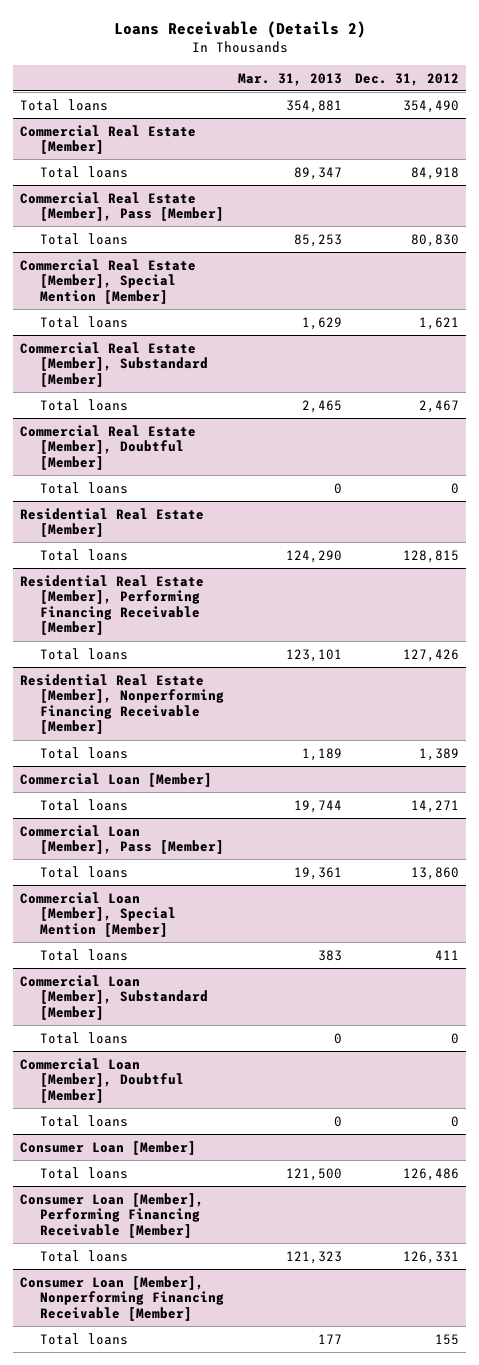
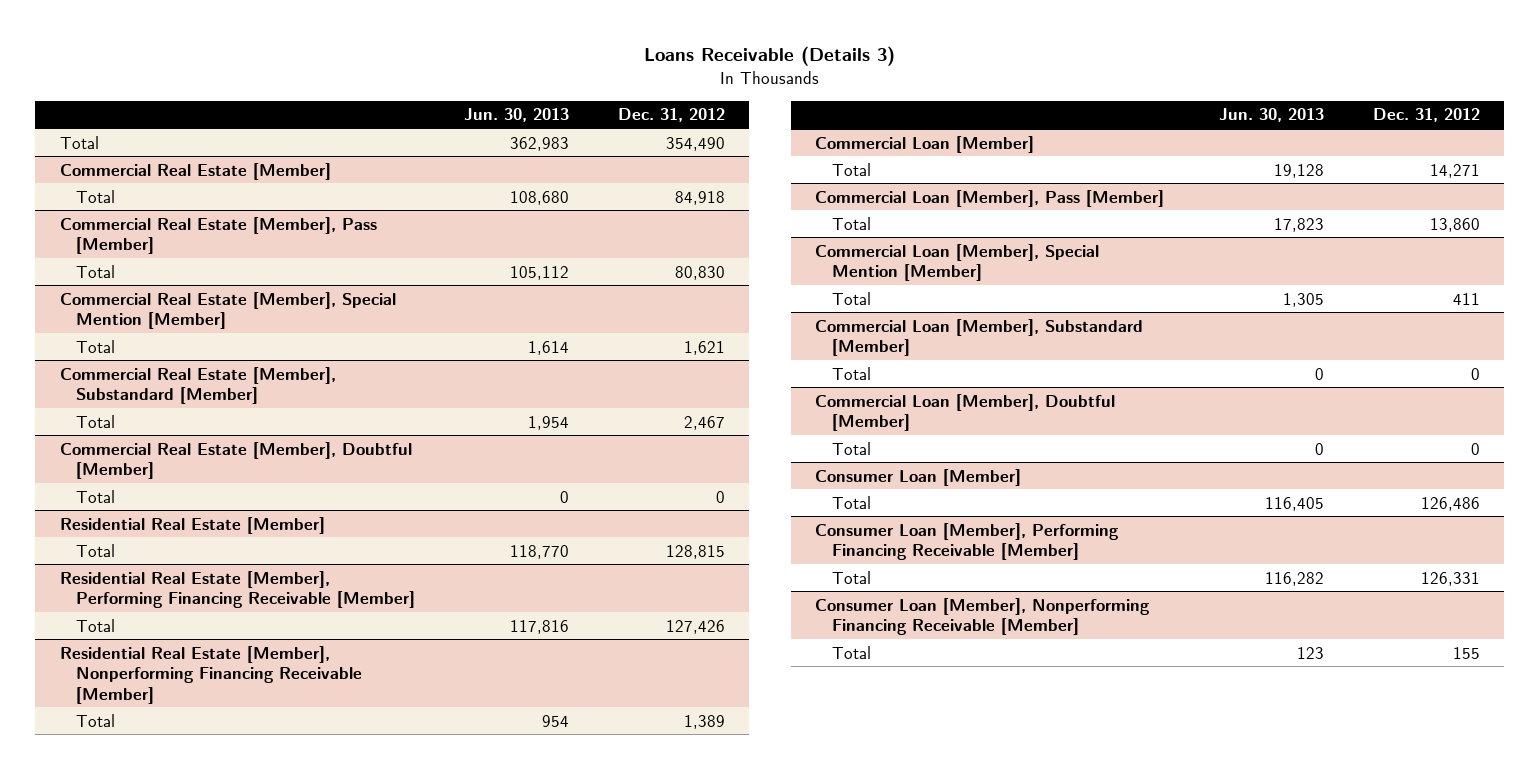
- Loans Receivable (Details 2)
+ Loans Receivable (Details 3)
- | Mar. 31, 2013 | Dec. 31, 2012
+ | Jun. 30, 2013 | Dec. 31, 2012
- Total loans | 354,881 | 354,490
+ Total | 362,983 | 354,490
@ Commercial Real Estate [Member]
- Total loans | 89,347 | 84,918
+ Total | 108,680 | 84,918
@ Commercial Real Estate [Member], Pass [Member]
- Total loans | 85,253 | 80,830
+ Total | 105,112 | 80,830
@ Commercial Real Estate [Member], Special Mention [Member]
- Total loans | 1,629 | 1,621
+ Total | 1,614 | 1,621
@ Commercial Real Estate [Member], Substandard [Member]
- Total loans | 2,465 | 2,467
+ Total | 1,954 | 2,467
@ Commercial Real Estate [Member], Doubtful [Member]
- Total loans | 0 | 0
+ Total | 0 | 0
@ Residential Real Estate [Member]
- Total loans | 124,290 | 128,815
+ Total | 118,770 | 128,815
@ Residential Real Estate [Member], Performing Financing Receivable [Member]
- Total loans | 123,101 | 127,426
+ Total | 117,816 | 127,426
@ Residential Real Estate [Member], Nonperforming Financing Receivable [Member]
- Total loans | 1,189 | 1,389
+ Total | 954 | 1,389
@ Commercial Loan [Member]
- Total loans | 19,744 | 14,271
+ Total | 19,128 | 14,271
@ Commercial Loan [Member], Pass [Member]
- Total loans | 19,361 | 13,860
+ Total | 17,823 | 13,860
@ Commercial Loan [Member], Special Mention [Member]
- Total loans | 383 | 411
+ Total | 1,305 | 411
@ Commercial Loan [Member], Substandard [Member]
- Total loans | 0 | 0
+ Total | 0 | 0
@ Commercial Loan [Member], Doubtful [Member]
- Total loans | 0 | 0
+ Total | 0 | 0
@ Consumer Loan [Member]
- Total loans | 121,500 | 126,486
+ Total | 116,405 | 126,486
@ Consumer Loan [Member], Performing Financing Receivable [Member]
- Total loans | 121,323 | 126,331
+ Total | 116,282 | 126,331
@ Consumer Loan [Member], Nonperforming Financing Receivable [Member]
- Total loans | 177 | 155
+ Total | 123 | 155

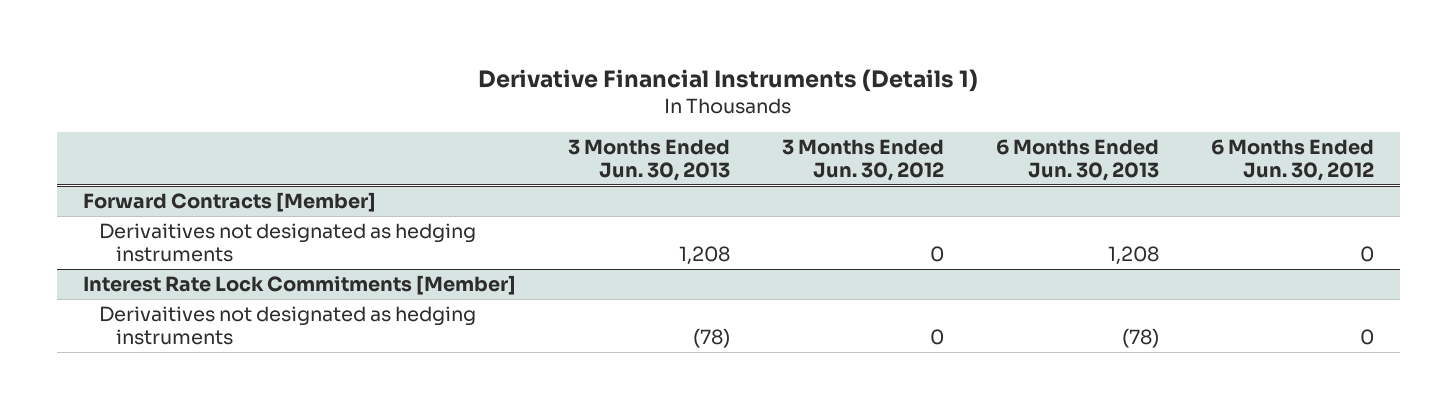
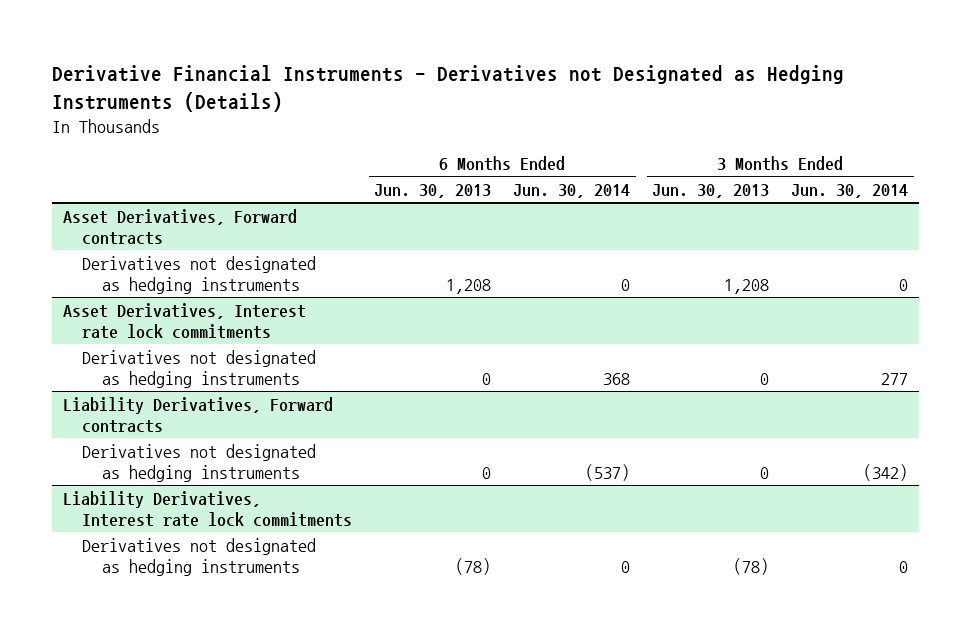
- Derivative Financial Instruments (Details 1)
+ Derivative Financial Instruments - Derivatives not Designated as Hedging Instruments (Details)
- | 3 Months Ended Jun. 30, 2013 | 3 Months Ended Jun. 30, 2012 | 6 Months Ended Jun. 30, 2013 | 6 Months Ended Jun. 30, 2012
+ | 6 Months Ended Jun. 30, 2013 | 6 Months Ended Jun. 30, 2014 | 3 Months Ended Jun. 30, 2013 | 3 Months Ended Jun. 30, 2014
- Forward Contracts [Member]
- Derivaitives not designated as hedging instruments | 1,208 | 0 | 1,208 | 0
- Interest Rate Lock Commitments [Member]
- Derivaitives not designated as hedging instruments | (78) | 0 | (78) | 0
+ Asset Derivatives, Forward contracts
+ Derivatives not designated as hedging instruments | 1,208 | 0 | 1,208 | 0
+ Asset Derivatives, Interest rate lock commitments
+ Derivatives not designated as hedging instruments | 0 | 368 | 0 | 277
+ Liability Derivatives, Forward contracts
+ Derivatives not designated as hedging instruments | 0 | (537) | 0 | (342)
+ Liability Derivatives, Interest rate lock commitments
+ Derivatives not designated as hedging instruments | (78) | 0 | (78) | 0

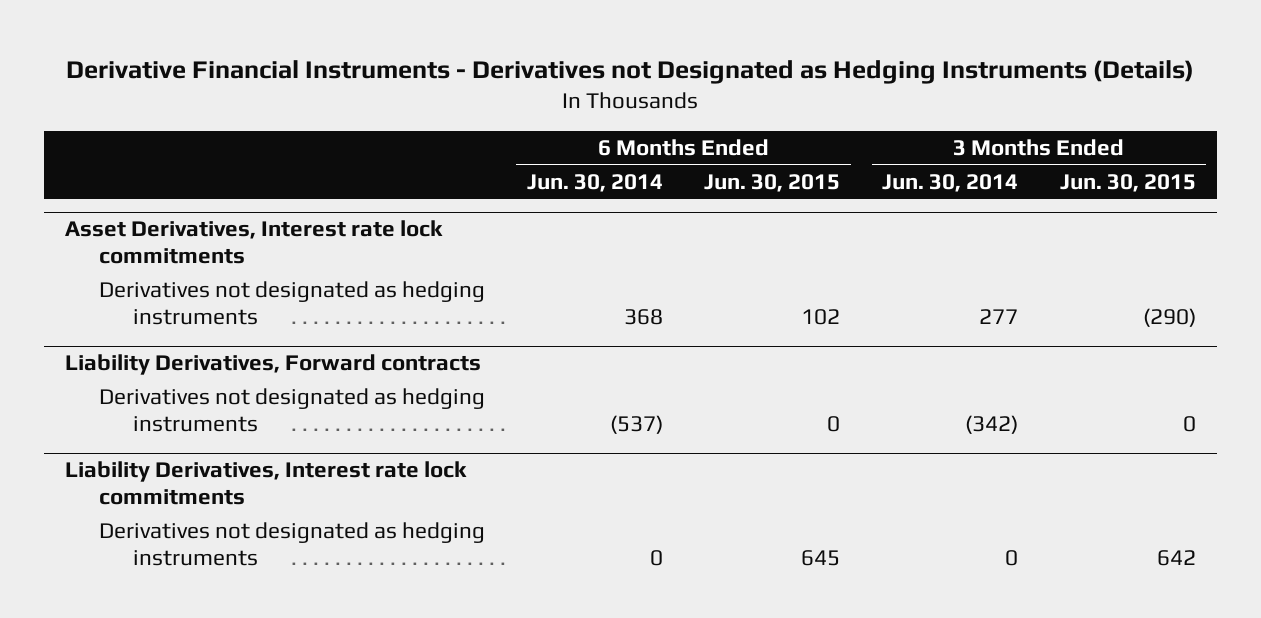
- | 6 Months Ended Jun. 30, 2013 | 6 Months Ended Jun. 30, 2014 | 3 Months Ended Jun. 30, 2013 | 3 Months Ended Jun. 30, 2014
+ | 6 Months Ended Jun. 30, 2014 | 6 Months Ended Jun. 30, 2015 | 3 Months Ended Jun. 30, 2014 | 3 Months Ended Jun. 30, 2015
- Asset Derivatives, Forward contracts
- Derivatives not designated as hedging instruments | 1,208 | 0 | 1,208 | 0

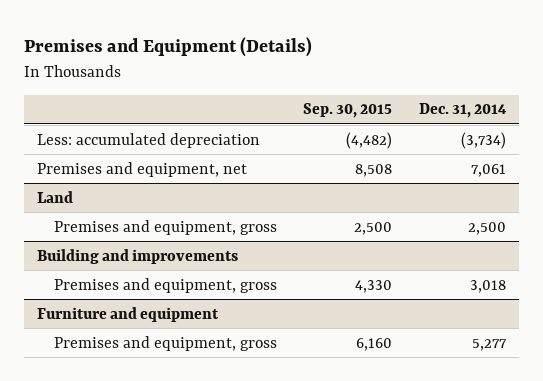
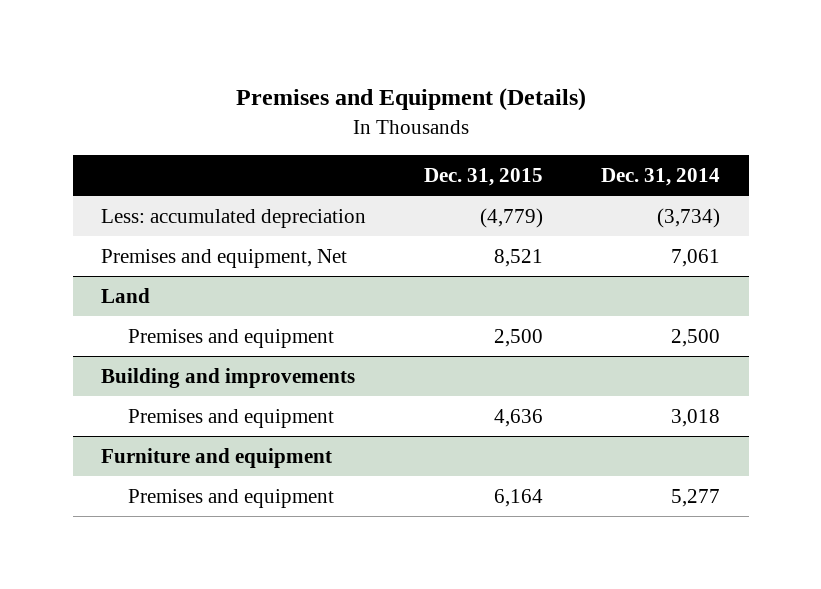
- | Sep. 30, 2015 | Dec. 31, 2014
+ | Dec. 31, 2015 | Dec. 31, 2014
- Premises and equipment, net | 8,508 | 7,061
+ Premises and equipment, Net | 8,521 | 7,061
@ Land
- Premises and equipment, gross | 2,500 | 2,500
+ Premises and equipment | 2,500 | 2,500
@ Building and improvements
- Premises and equipment, gross | 4,330 | 3,018
+ Premises and equipment | 4,636 | 3,018
@ Furniture and equipment
- Premises and equipment, gross | 6,160 | 5,277
+ Premises and equipment | 6,164 | 5,277

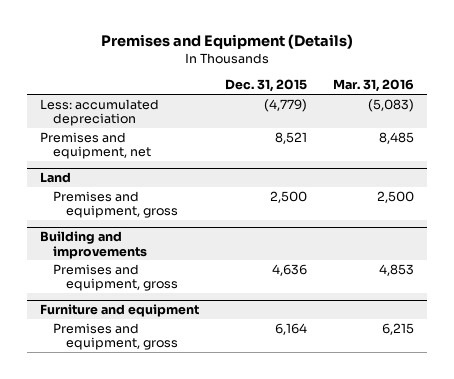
- | Dec. 31, 2015 | Dec. 31, 2014
+ | Dec. 31, 2015 | Mar. 31, 2016
- Premises and equipment, Net | 8,521 | 7,061
+ Premises and equipment, net | 8,521 | 8,485
@ Land
- Premises and equipment | 2,500 | 2,500
+ Premises and equipment, gross | 2,500 | 2,500
@ Building and improvements
- Premises and equipment | 4,636 | 3,018
+ Premises and equipment, gross | 4,636 | 4,853
@ Furniture and equipment
- Premises and equipment | 6,164 | 5,277
+ Premises and equipment, gross | 6,164 | 6,215

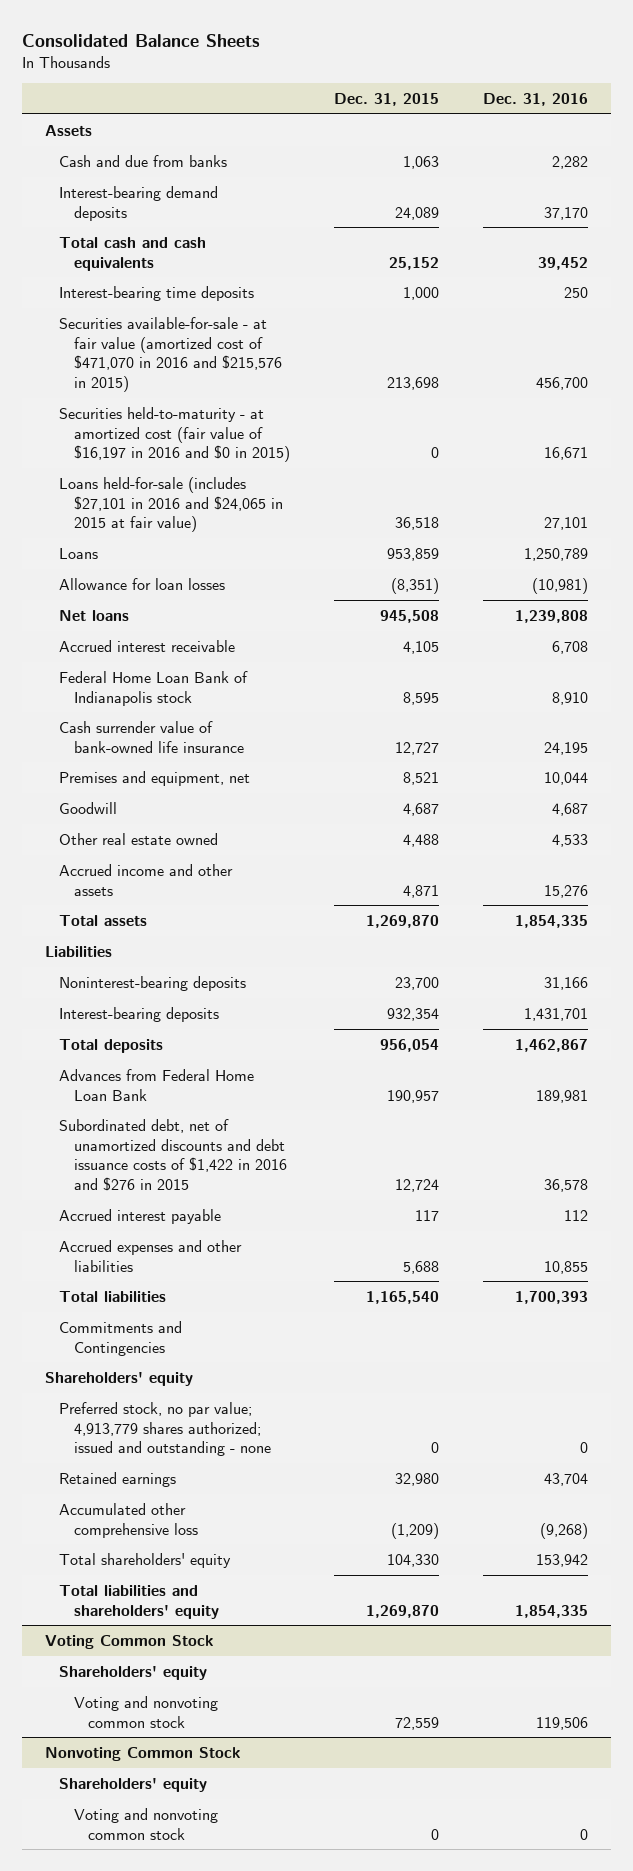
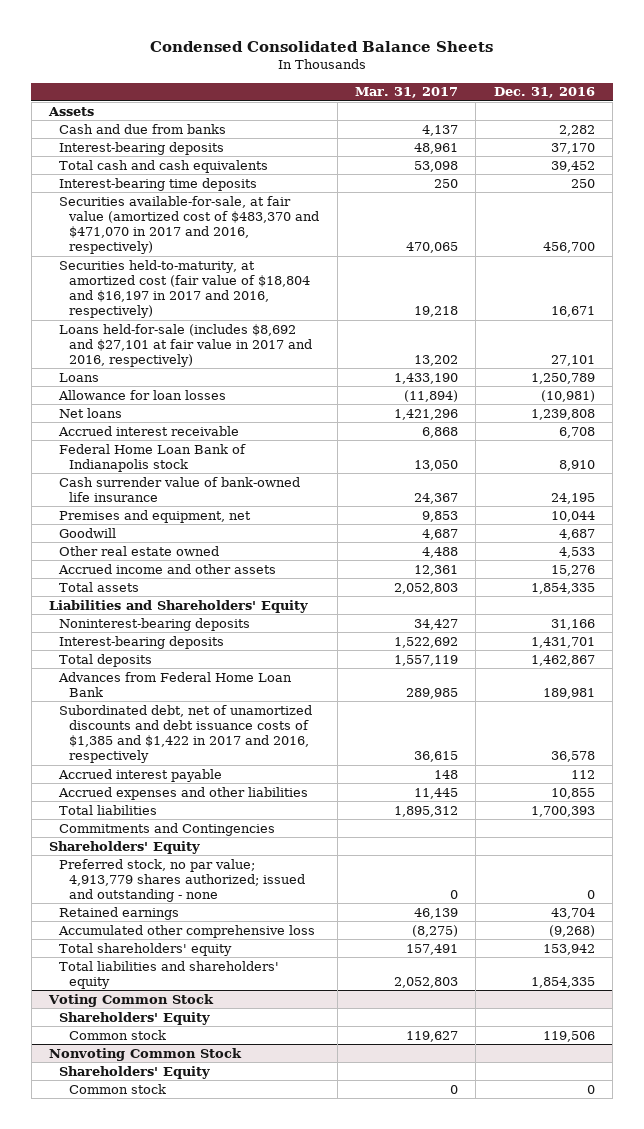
- Consolidated Balance Sheets
+ Condensed Consolidated Balance Sheets
- | Dec. 31, 2015 | Dec. 31, 2016
+ | Mar. 31, 2017 | Dec. 31, 2016
- Interest-bearing demand deposits | 24,089 | 37,170
+ Interest-bearing deposits | 48,961 | 37,170
- Securities available-for-sale - at fair value (amortized cost of $471,070 in 2016 and $215,576 in 2015) | 213,698 | 456,700
- Securities held-to-maturity - at amortized cost (fair value of $16,197 in 2016 and $0 in 2015) | 0 | 16,671
- Loans held-for-sale (includes $27,101 in 2016 and $24,065 in 2015 at fair value) | 36,518 | 27,101
+ Securities available-for-sale, at fair value (amortized cost of $483,370 and $471,070 in 2017 and 2016, respectively) | 470,065 | 456,700
+ Securities held-to-maturity, at amortized cost (fair value of $18,804 and $16,197 in 2017 and 2016, respectively) | 19,218 | 16,671
+ Loans held-for-sale (includes $8,692 and $27,101 at fair value in 2017 and 2016, respectively) | 13,202 | 27,101
- Liabilities
+ Liabilities and Shareholders' Equity
- Subordinated debt, net of unamortized discounts and debt issuance costs of $1,422 in 2016 and $276 in 2015 | 12,724 | 36,578
+ Subordinated debt, net of unamortized discounts and debt issuance costs of $1,385 and $1,422 in 2017 and 2016, respectively | 36,615 | 36,578
- Shareholders' equity
+ Shareholders' Equity
@ Voting Common Stock
- Shareholders' equity
- Voting and nonvoting common stock | 72,559 | 119,506
+ Shareholders' Equity
+ Common stock | 119,627 | 119,506
@ Nonvoting Common Stock
- Shareholders' equity
- Voting and nonvoting common stock | 0 | 0
+ Shareholders' Equity
+ Common stock | 0 | 0

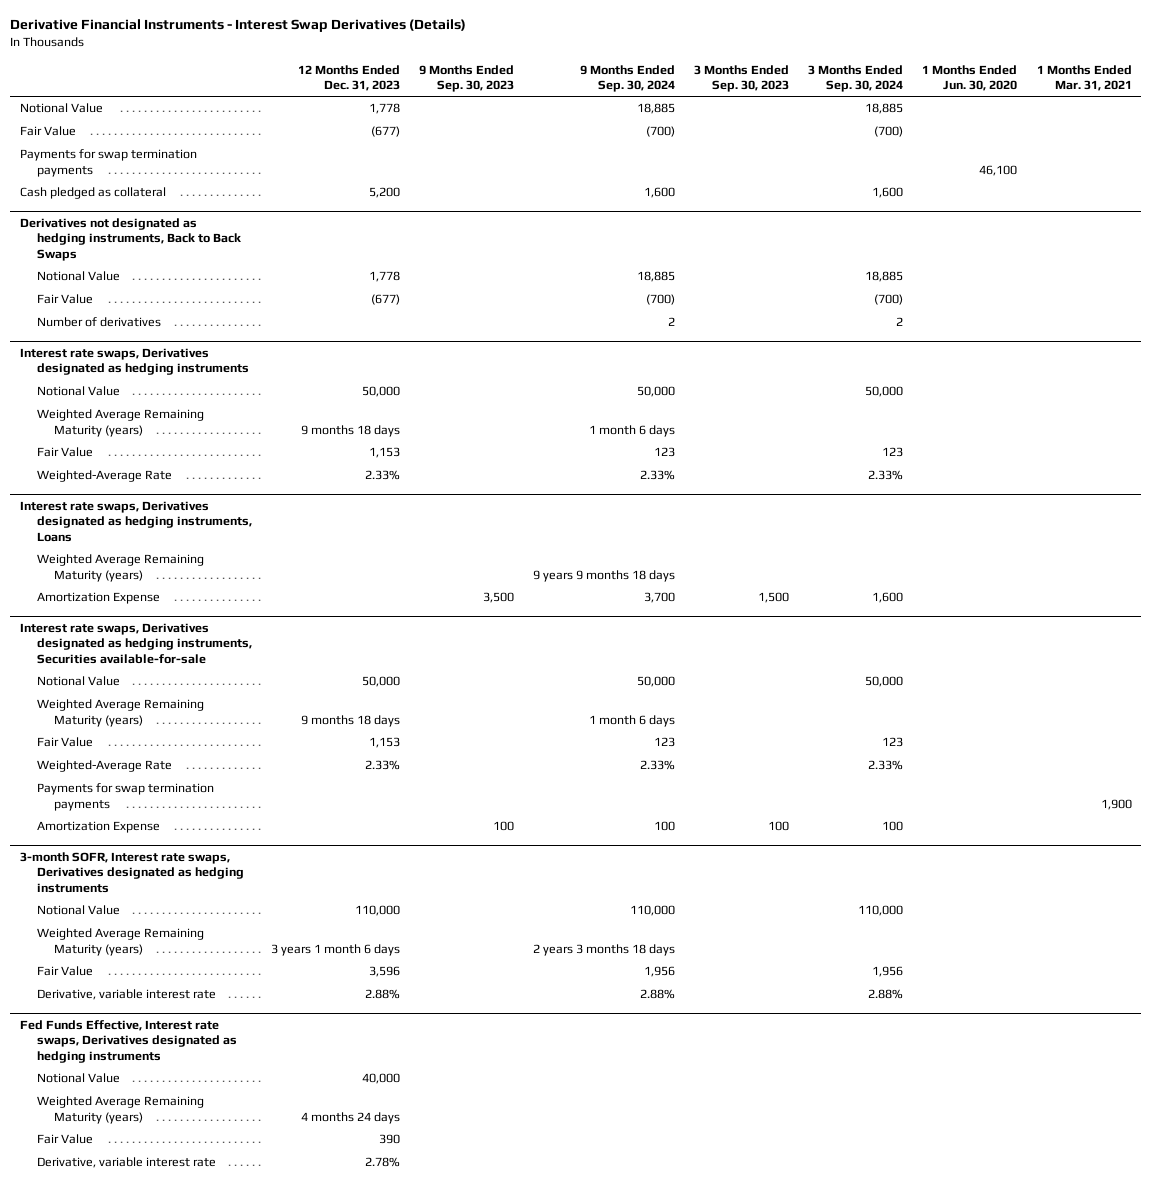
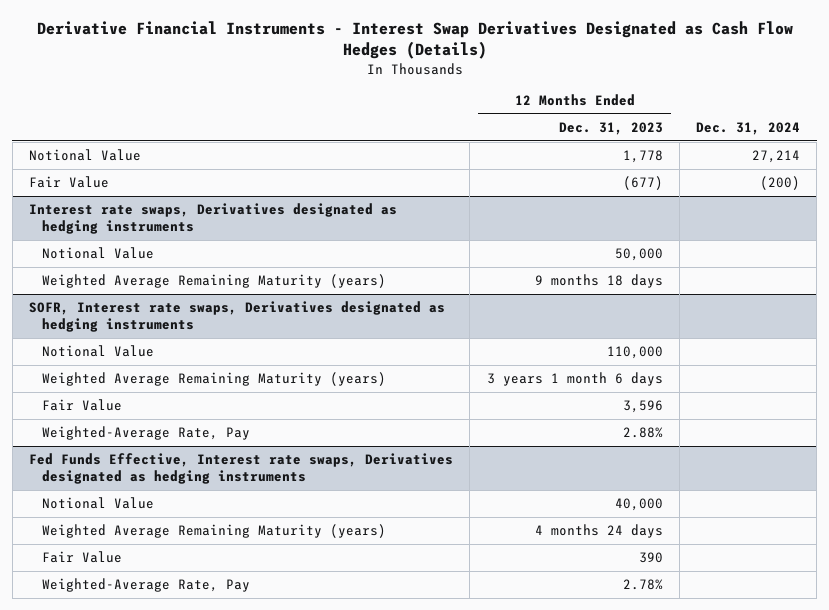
- Derivative Financial Instruments - Interest Swap Derivatives (Details)
+ Derivative Financial Instruments - Interest Swap Derivatives Designated as Cash Flow Hedges (Details)
- | 12 Months Ended Dec. 31, 2023 | 9 Months Ended Sep. 30, 2023 | 9 Months Ended Sep. 30, 2024 | 3 Months Ended Sep. 30, 2023 | 3 Months Ended Sep. 30, 2024 | 1 Months Ended Jun. 30, 2020 | 1 Months Ended Mar. 31, 2021
+ | 12 Months Ended Dec. 31, 2023 | Dec. 31, 2024
- Payments for swap termination payments | | | | | | 46,100 |
- Cash pledged as collateral | 5,200 | | 1,600 | | 1,600 | |
- Derivatives not designated as hedging instruments, Back to Back Swaps
- Notional Value | 1,778 | | 18,885 | | 18,885 | |
- Fair Value | (677) | | (700) | | (700) | |
- Number of derivatives | | | 2 | | 2 | |
@ Interest rate swaps, Derivatives designated as hedging instruments
- Fair Value | 1,153 | | 123 | | 123 | |
- Weighted-Average Rate | 2.33% | | 2.33% | | 2.33% | |
- Interest rate swaps, Derivatives designated as hedging instruments, Loans
- Weighted Average Remaining Maturity (years) | | | 9 years 9 months 18 days | | | |
- Amortization Expense | | 3,500 | 3,700 | 1,500 | 1,600 | |
- Interest rate swaps, Derivatives designated as hedging instruments, Securities available-for-sale
- Notional Value | 50,000 | | 50,000 | | 50,000 | |
- Weighted Average Remaining Maturity (years) | 9 months 18 days | | 1 month 6 days | | | |
- Fair Value | 1,153 | | 123 | | 123 | |
- Weighted-Average Rate | 2.33% | | 2.33% | | 2.33% | |
- Payments for swap termination payments | | | | | | | 1,900
- Amortization Expense | | 100 | 100 | 100 | 100 | |
- 3-month SOFR, Interest rate swaps, Derivatives designated as hedging instruments
+ SOFR, Interest rate swaps, Derivatives designated as hedging instruments
- Derivative, variable interest rate | 2.88% | | 2.88% | | 2.88% | |
+ Weighted-Average Rate, Pay | 2.88% |
@ Fed Funds Effective, Interest rate swaps, Derivatives designated as hedging instruments
- Derivative, variable interest rate | 2.78% | | | | | |
+ Weighted-Average Rate, Pay | 2.78% |

